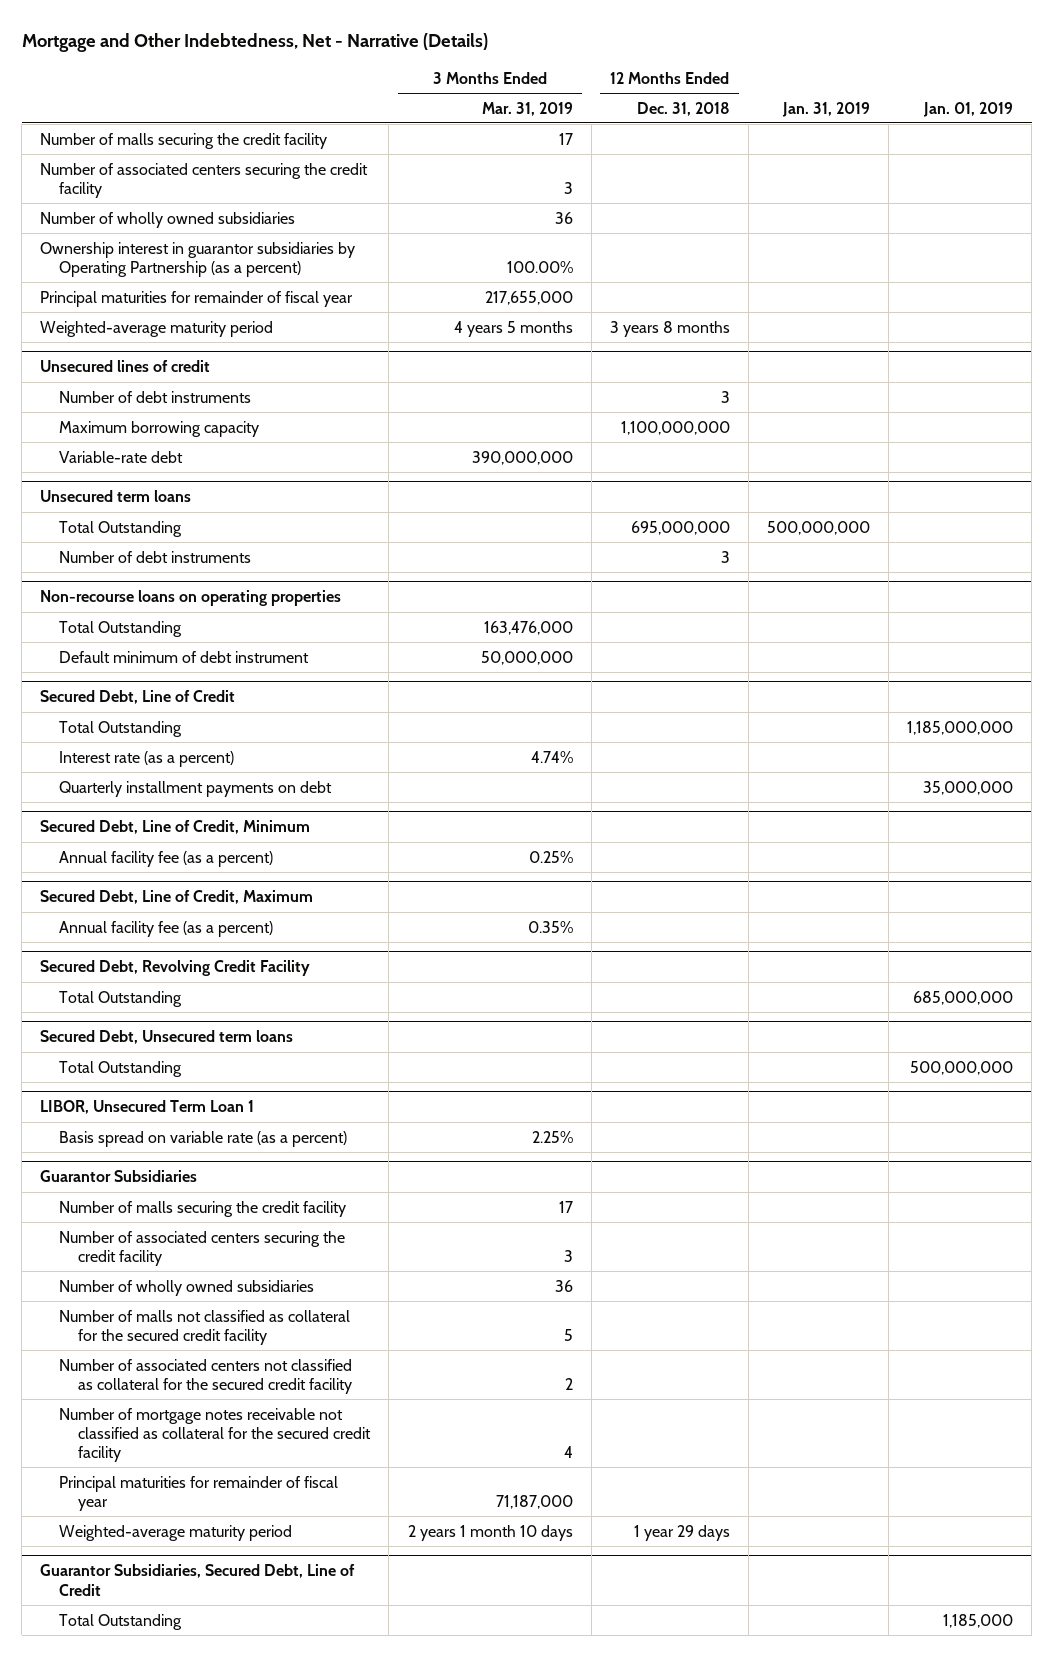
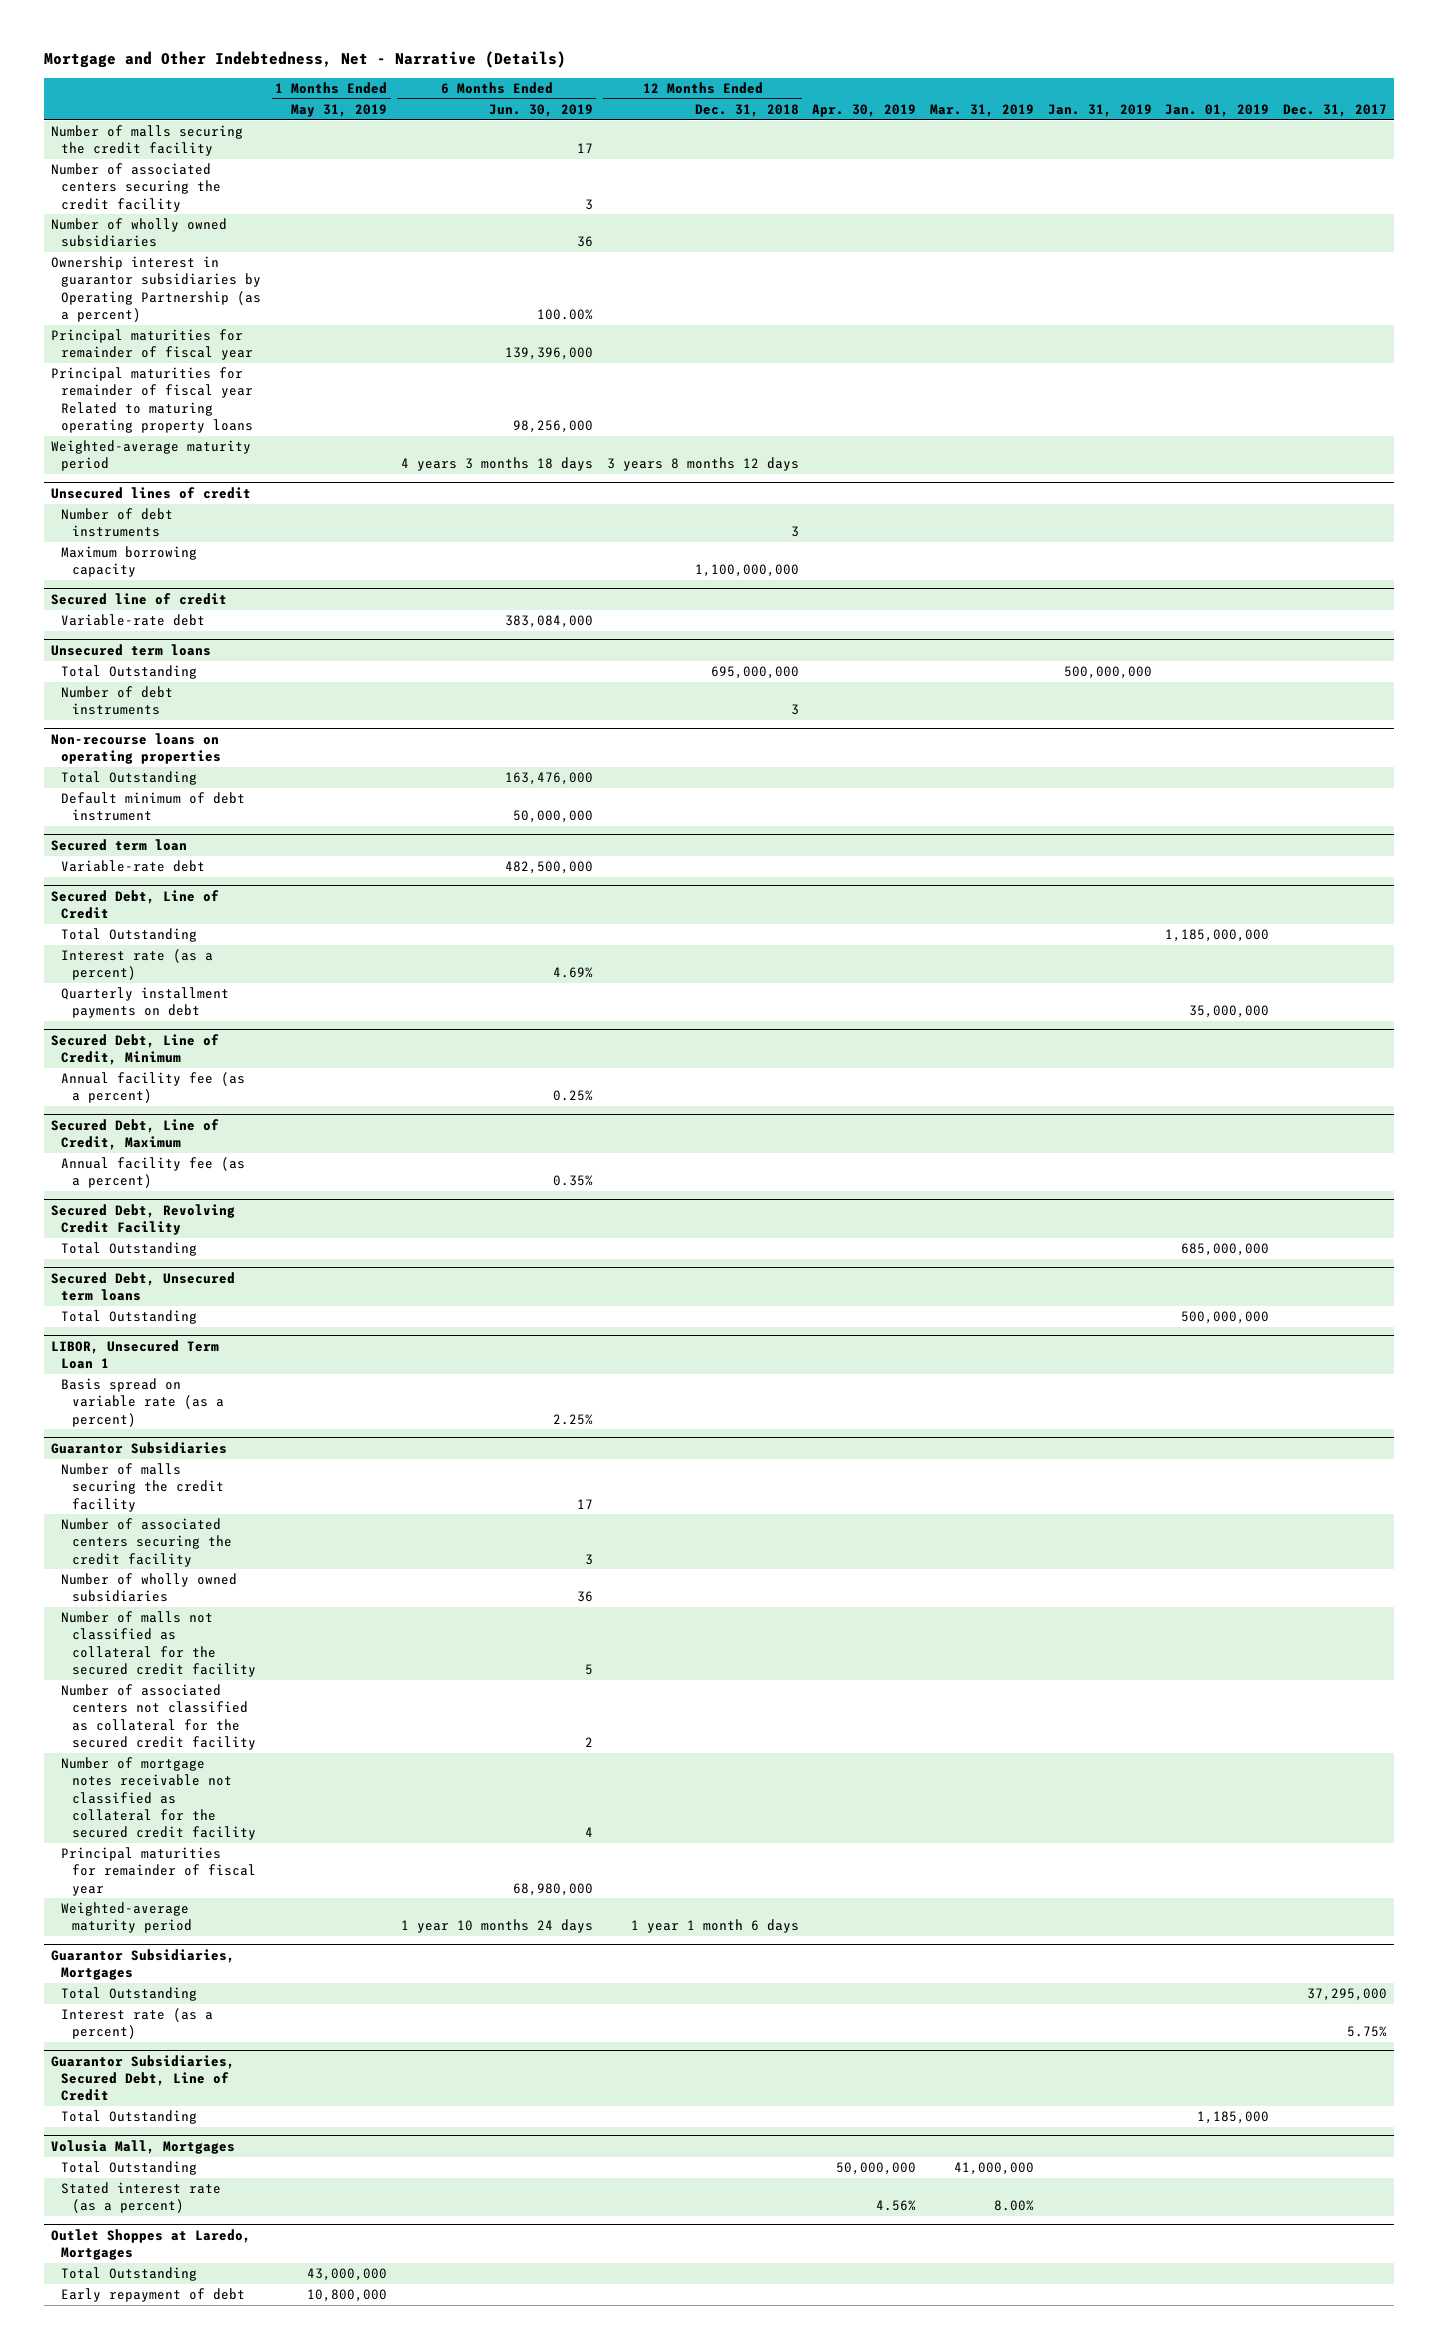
- | 3 Months Ended Mar. 31, 2019 | 12 Months Ended Dec. 31, 2018 | Jan. 31, 2019 | Jan. 01, 2019
+ | 1 Months Ended May 31, 2019 | 6 Months Ended Jun. 30, 2019 | 12 Months Ended Dec. 31, 2018 | Apr. 30, 2019 | Mar. 31, 2019 | Jan. 31, 2019 | Jan. 01, 2019 | Dec. 31, 2017
- Weighted-average maturity period | 4 years 5 months | 3 years 8 months | |
+ Principal maturities for remainder of fiscal year Related to maturing operating property loans | | 98,256,000 | | | | | |
+ Weighted-average maturity period | | 4 years 3 months 18 days | 3 years 8 months 12 days | | | | |
@ Unsecured lines of credit
- Variable-rate debt | 390,000,000 | | |
+ Secured line of credit
+ Variable-rate debt | | 383,084,000 | | | | | |
+ Secured term loan
+ Variable-rate debt | | 482,500,000 | | | | | |
@ Guarantor Subsidiaries
- Weighted-average maturity period | 2 years 1 month 10 days | 1 year 29 days | |
+ Weighted-average maturity period | | 1 year 10 months 24 days | 1 year 1 month 6 days | | | | |
+ Guarantor Subsidiaries, Mortgages
+ Total Outstanding | | | | | | | | 37,295,000
+ Interest rate (as a percent) | | | | | | | | 5.75%
+ Volusia Mall, Mortgages
+ Total Outstanding | | | | 50,000,000 | 41,000,000 | | |
+ Stated interest rate (as a percent) | | | | 4.56% | 8.00% | | |
+ Outlet Shoppes at Laredo, Mortgages
+ Total Outstanding | 43,000,000 | | | | | | |
+ Early repayment of debt | 10,800,000 | | | | | | |

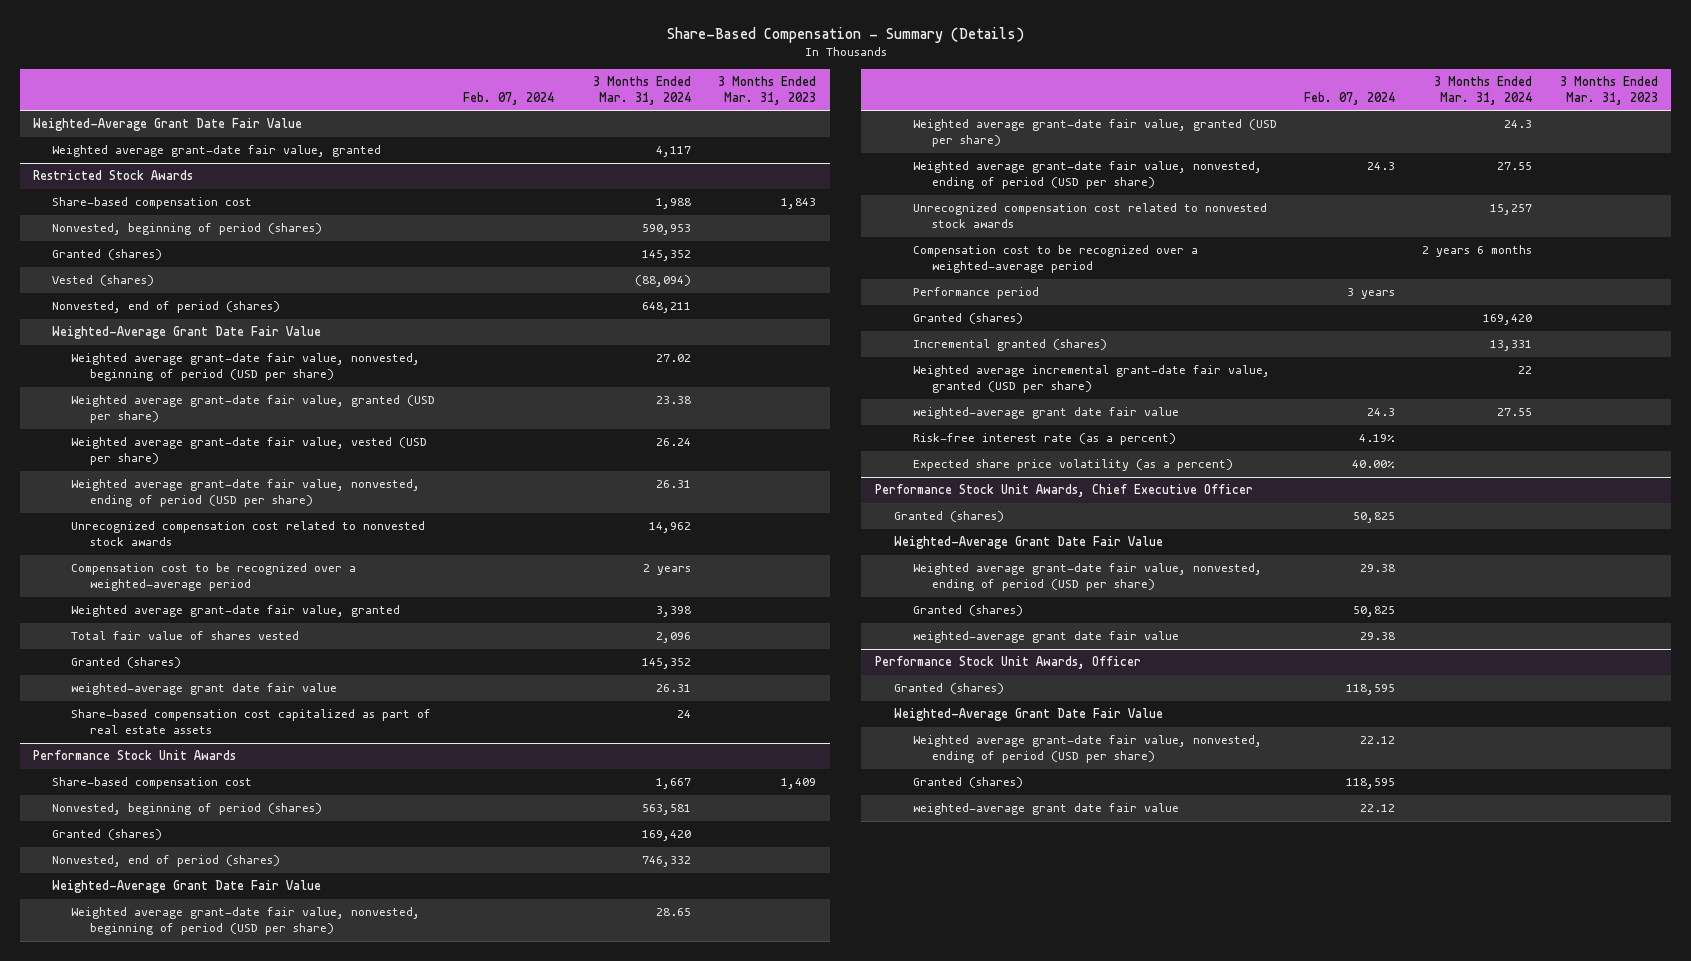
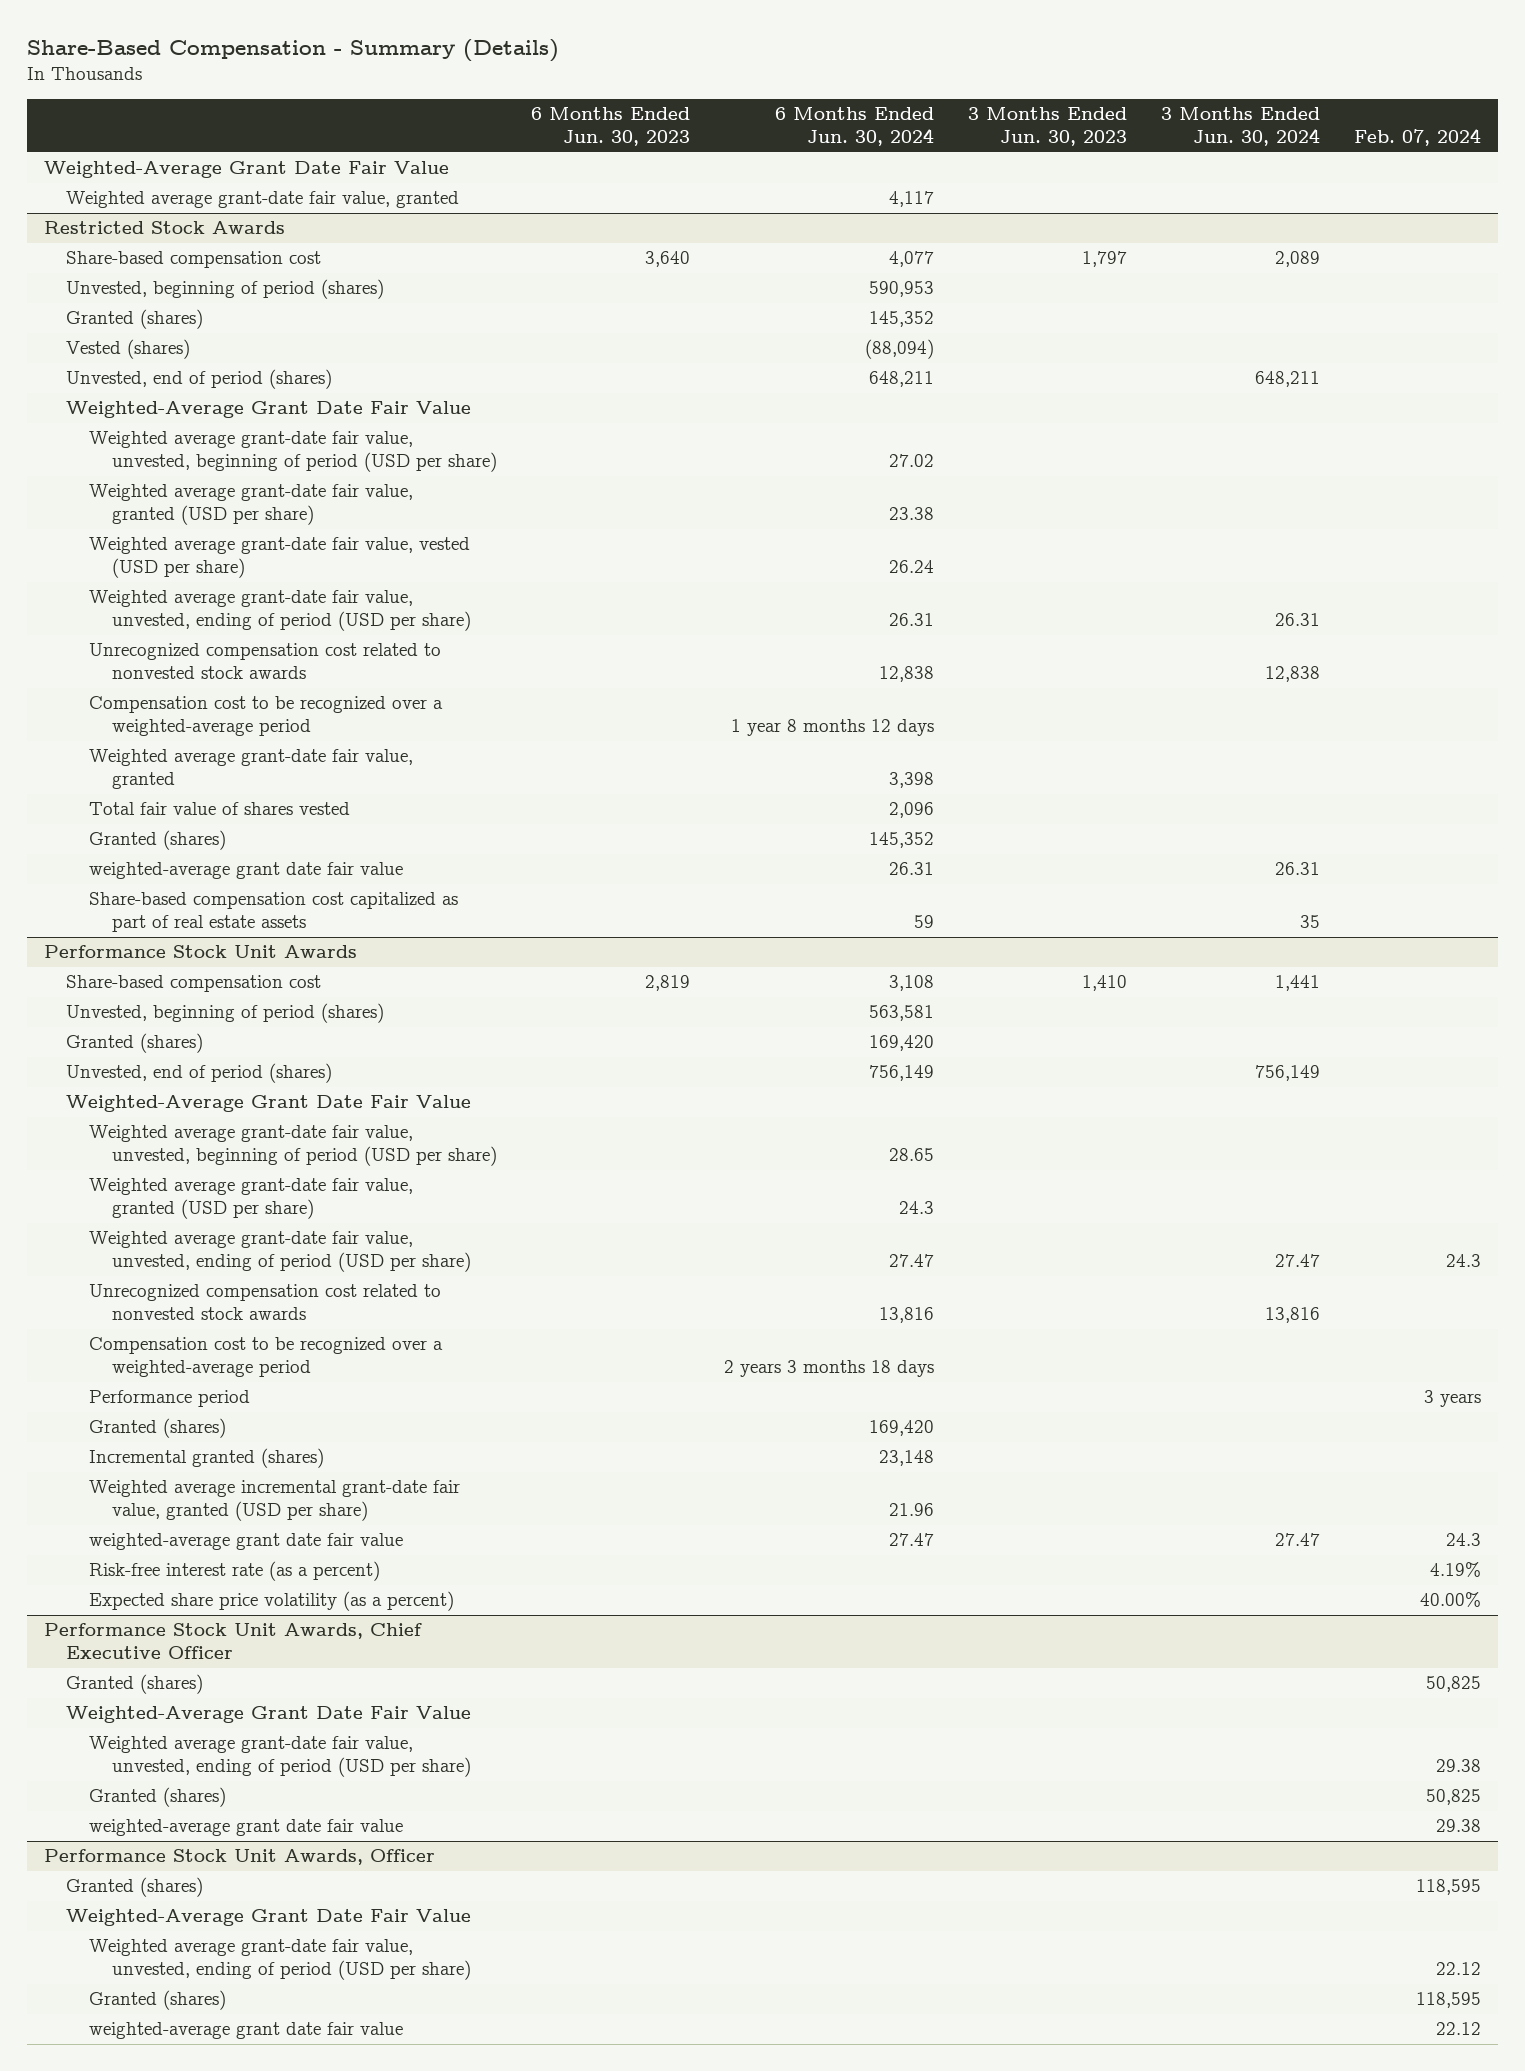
- | Feb. 07, 2024 | 3 Months Ended Mar. 31, 2024 | 3 Months Ended Mar. 31, 2023
+ | 6 Months Ended Jun. 30, 2023 | 6 Months Ended Jun. 30, 2024 | 3 Months Ended Jun. 30, 2023 | 3 Months Ended Jun. 30, 2024 | Feb. 07, 2024
@ Restricted Stock Awards
- Nonvested, beginning of period (shares) | | 590,953 |
+ Unvested, beginning of period (shares) | | 590,953 | | |
- Nonvested, end of period (shares) | | 648,211 |
+ Unvested, end of period (shares) | | 648,211 | | 648,211 |
- Weighted average grant-date fair value, nonvested, beginning of period (USD per share) | | 27.02 |
+ Weighted average grant-date fair value, unvested, beginning of period (USD per share) | | 27.02 | | |
- Weighted average grant-date fair value, nonvested, ending of period (USD per share) | | 26.31 |
+ Weighted average grant-date fair value, unvested, ending of period (USD per share) | | 26.31 | | 26.31 |
@ Performance Stock Unit Awards
- Nonvested, beginning of period (shares) | | 563,581 |
+ Unvested, beginning of period (shares) | | 563,581 | | |
- Nonvested, end of period (shares) | | 746,332 |
+ Unvested, end of period (shares) | | 756,149 | | 756,149 |
- Weighted average grant-date fair value, nonvested, beginning of period (USD per share) | | 28.65 |
+ Weighted average grant-date fair value, unvested, beginning of period (USD per share) | | 28.65 | | |
- Weighted average grant-date fair value, nonvested, ending of period (USD per share) | 24.3 | 27.55 |
+ Weighted average grant-date fair value, unvested, ending of period (USD per share) | | 27.47 | | 27.47 | 24.3
@ Performance Stock Unit Awards, Chief Executive Officer
- Weighted average grant-date fair value, nonvested, ending of period (USD per share) | 29.38 | |
+ Weighted average grant-date fair value, unvested, ending of period (USD per share) | | | | | 29.38
@ Performance Stock Unit Awards, Officer
- Weighted average grant-date fair value, nonvested, ending of period (USD per share) | 22.12 | |
+ Weighted average grant-date fair value, unvested, ending of period (USD per share) | | | | | 22.12

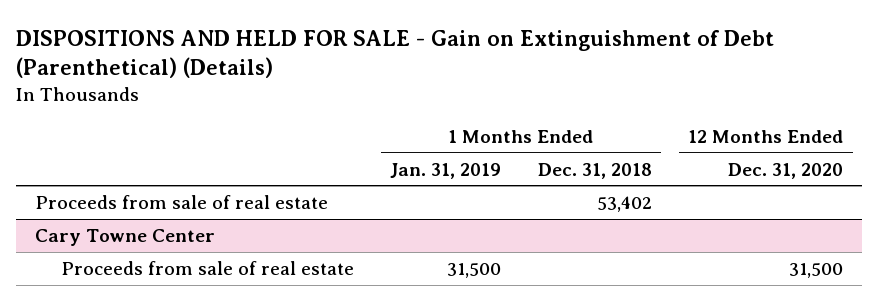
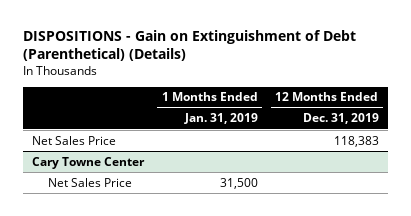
- DISPOSITIONS AND HELD FOR SALE - Gain on Extinguishment of Debt (Parenthetical) (Details)
+ DISPOSITIONS - Gain on Extinguishment of Debt (Parenthetical) (Details)
- | 1 Months Ended Jan. 31, 2019 | 1 Months Ended Dec. 31, 2018 | 12 Months Ended Dec. 31, 2020
+ | 1 Months Ended Jan. 31, 2019 | 12 Months Ended Dec. 31, 2019
- Proceeds from sale of real estate | | 53,402 |
+ Net Sales Price | | 118,383
@ Cary Towne Center
- Proceeds from sale of real estate | 31,500 | | 31,500
+ Net Sales Price | 31,500 |

